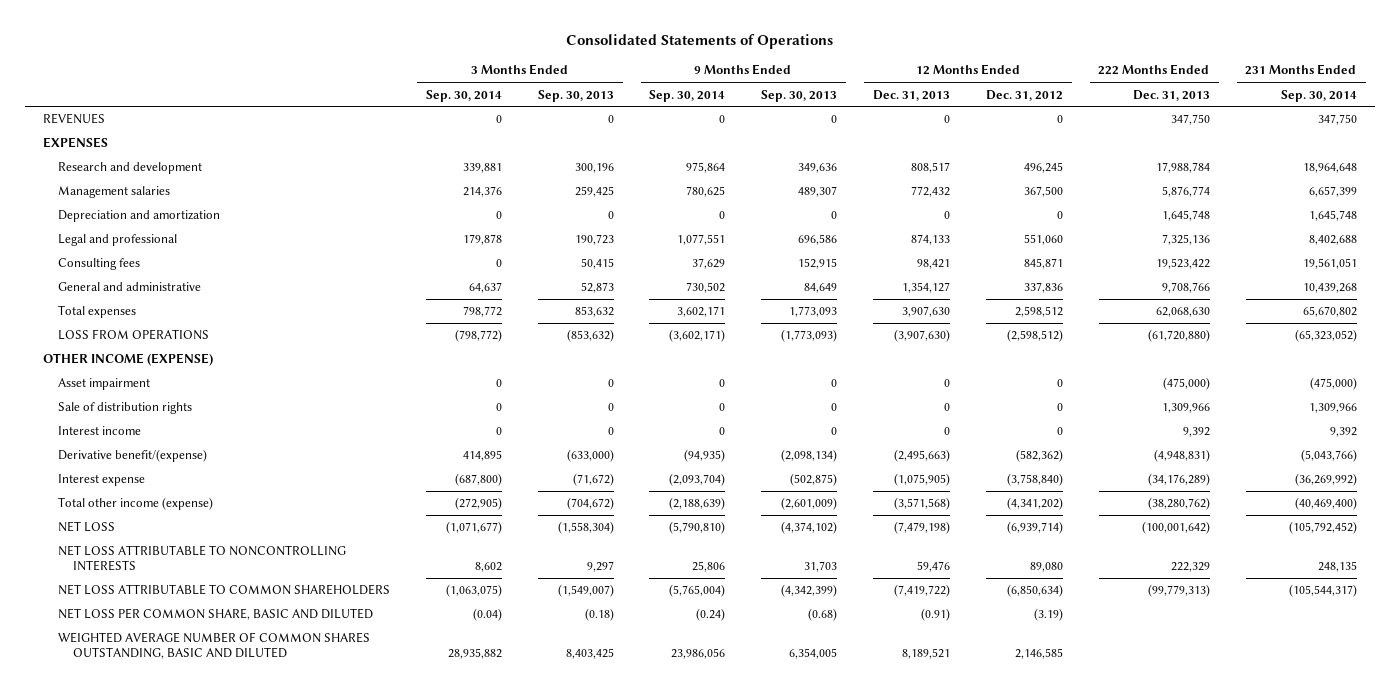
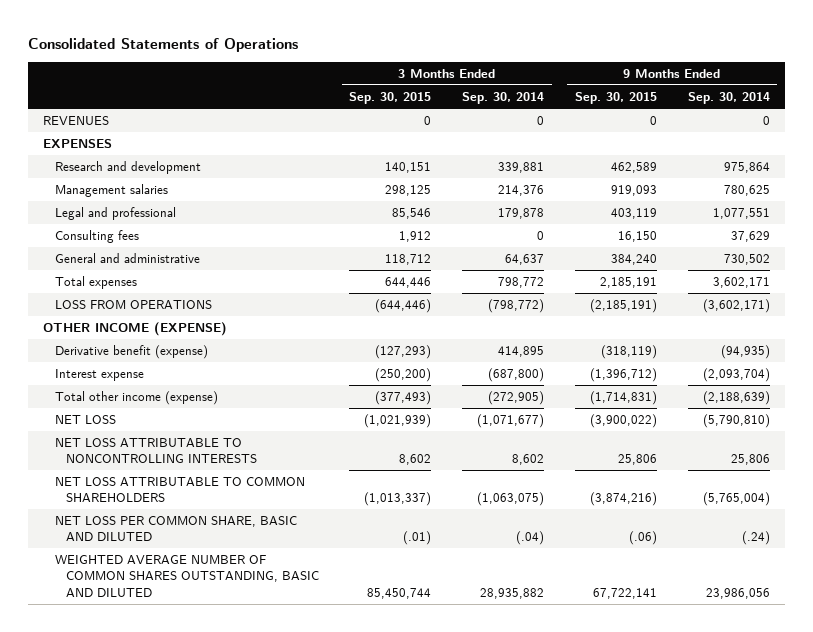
- | 3 Months Ended Sep. 30, 2014 | 3 Months Ended Sep. 30, 2013 | 9 Months Ended Sep. 30, 2014 | 9 Months Ended Sep. 30, 2013 | 12 Months Ended Dec. 31, 2013 | 12 Months Ended Dec. 31, 2012 | 222 Months Ended Dec. 31, 2013 | 231 Months Ended Sep. 30, 2014
+ | 3 Months Ended Sep. 30, 2015 | 3 Months Ended Sep. 30, 2014 | 9 Months Ended Sep. 30, 2015 | 9 Months Ended Sep. 30, 2014
- Depreciation and amortization | 0 | 0 | 0 | 0 | 0 | 0 | 1,645,748 | 1,645,748
- Asset impairment | 0 | 0 | 0 | 0 | 0 | 0 | (475,000) | (475,000)
- Sale of distribution rights | 0 | 0 | 0 | 0 | 0 | 0 | 1,309,966 | 1,309,966
- Interest income | 0 | 0 | 0 | 0 | 0 | 0 | 9,392 | 9,392
- Derivative benefit/(expense) | 414,895 | (633,000) | (94,935) | (2,098,134) | (2,495,663) | (582,362) | (4,948,831) | (5,043,766)
+ Derivative benefit (expense) | (127,293) | 414,895 | (318,119) | (94,935)
- NET LOSS PER COMMON SHARE, BASIC AND DILUTED | (0.04) | (0.18) | (0.24) | (0.68) | (0.91) | (3.19) | |
+ NET LOSS PER COMMON SHARE, BASIC AND DILUTED | (.01) | (.04) | (.06) | (.24)

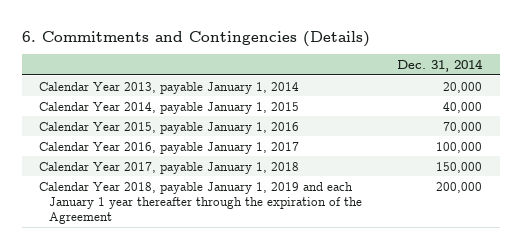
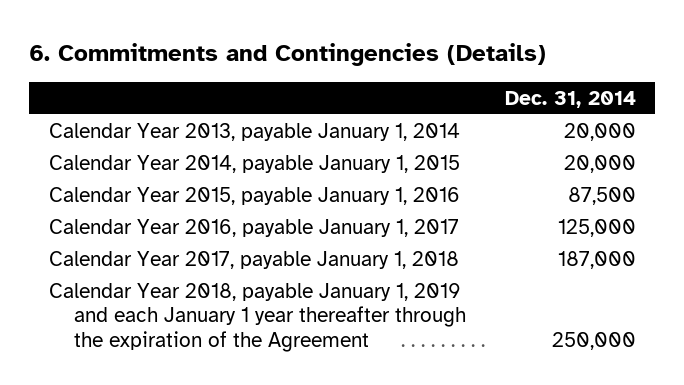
- Calendar Year 2014, payable January 1, 2015 | 40,000
- Calendar Year 2015, payable January 1, 2016 | 70,000
- Calendar Year 2016, payable January 1, 2017 | 100,000
- Calendar Year 2017, payable January 1, 2018 | 150,000
- Calendar Year 2018, payable January 1, 2019 and each January 1 year thereafter through the expiration of the Agreement | 200,000
+ Calendar Year 2014, payable January 1, 2015 | 20,000
+ Calendar Year 2015, payable January 1, 2016 | 87,500
+ Calendar Year 2016, payable January 1, 2017 | 125,000
+ Calendar Year 2017, payable January 1, 2018 | 187,000
+ Calendar Year 2018, payable January 1, 2019 and each January 1 year thereafter through the expiration of the Agreement | 250,000

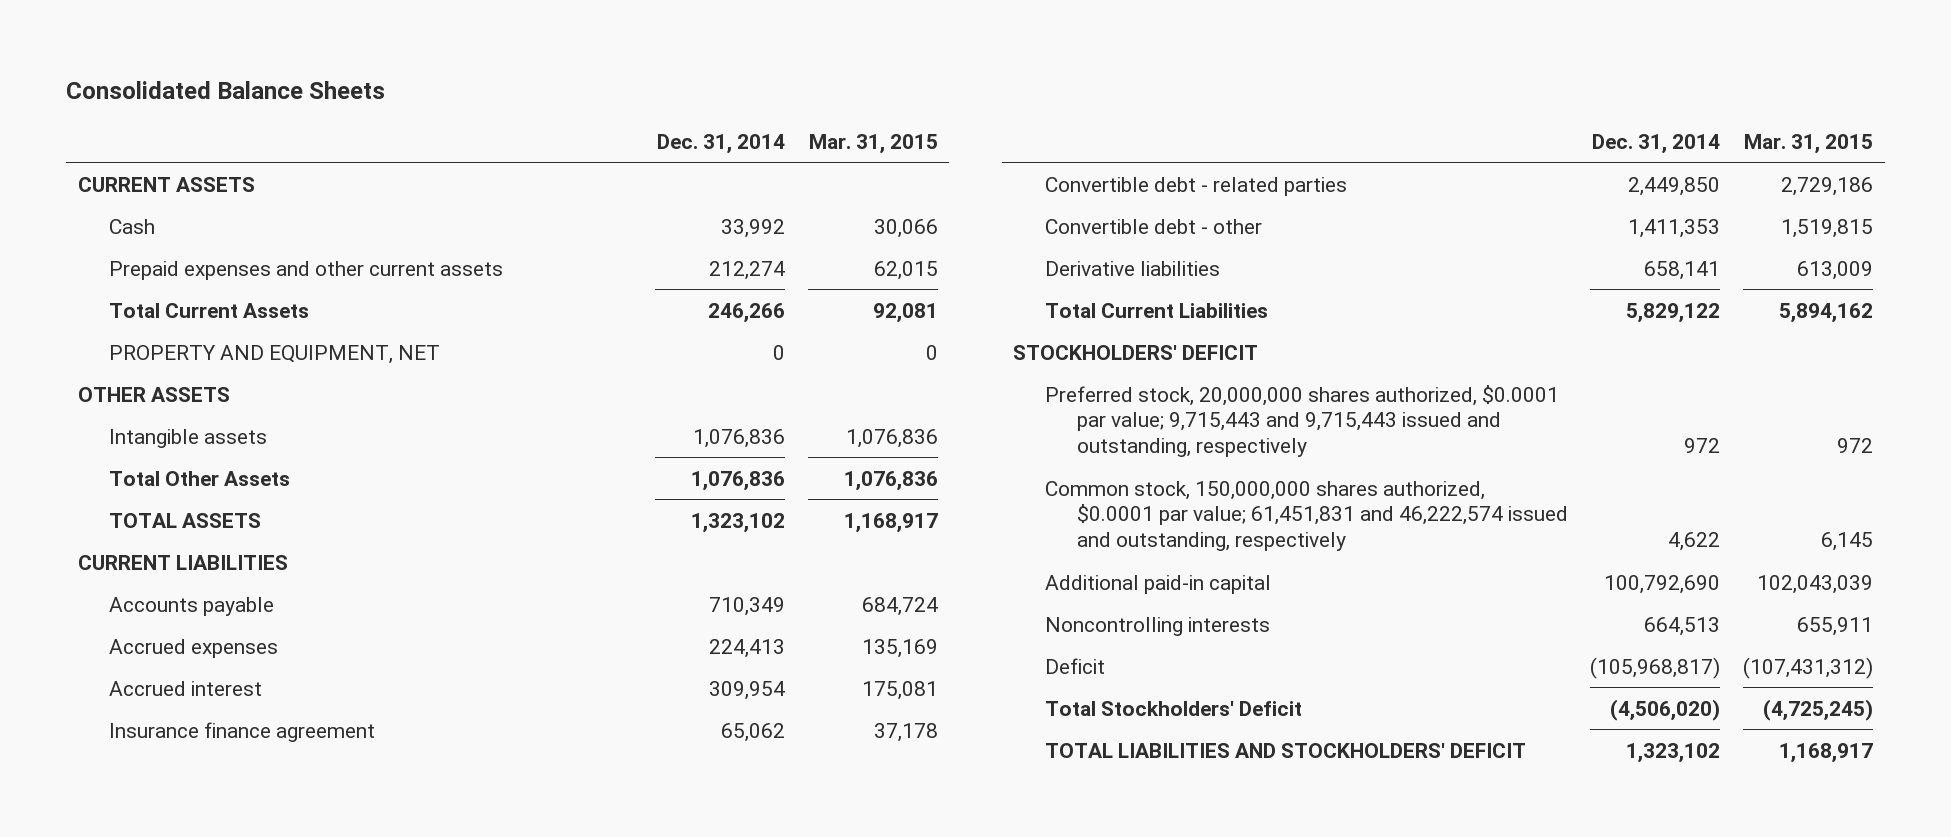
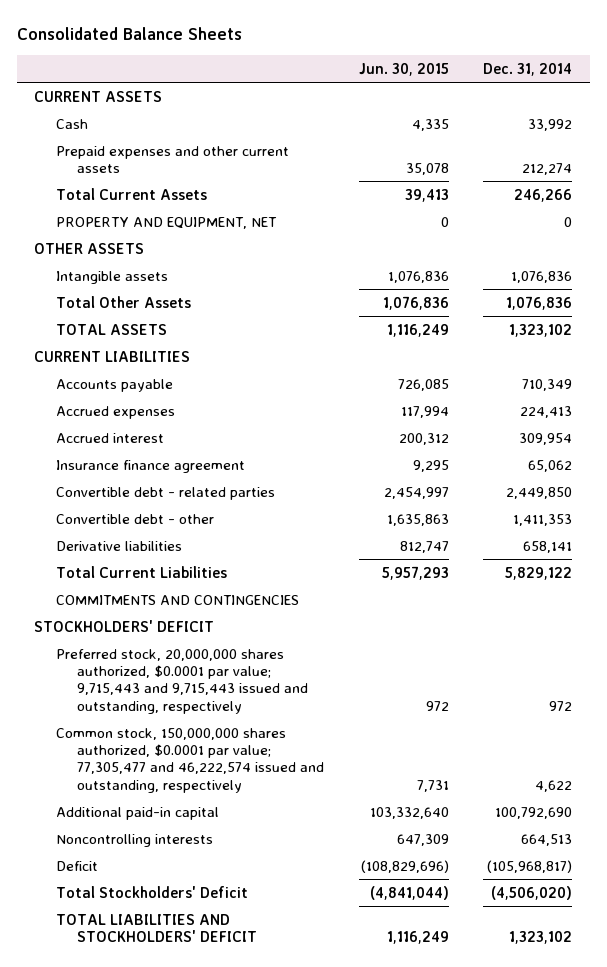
- | Dec. 31, 2014 | Mar. 31, 2015
+ | Jun. 30, 2015 | Dec. 31, 2014
+ COMMITMENTS AND CONTINGENCIES
- Common stock, 150,000,000 shares authorized, $0.0001 par value; 61,451,831 and 46,222,574 issued and outstanding, respectively | 4,622 | 6,145
+ Common stock, 150,000,000 shares authorized, $0.0001 par value; 77,305,477 and 46,222,574 issued and outstanding, respectively | 7,731 | 4,622

